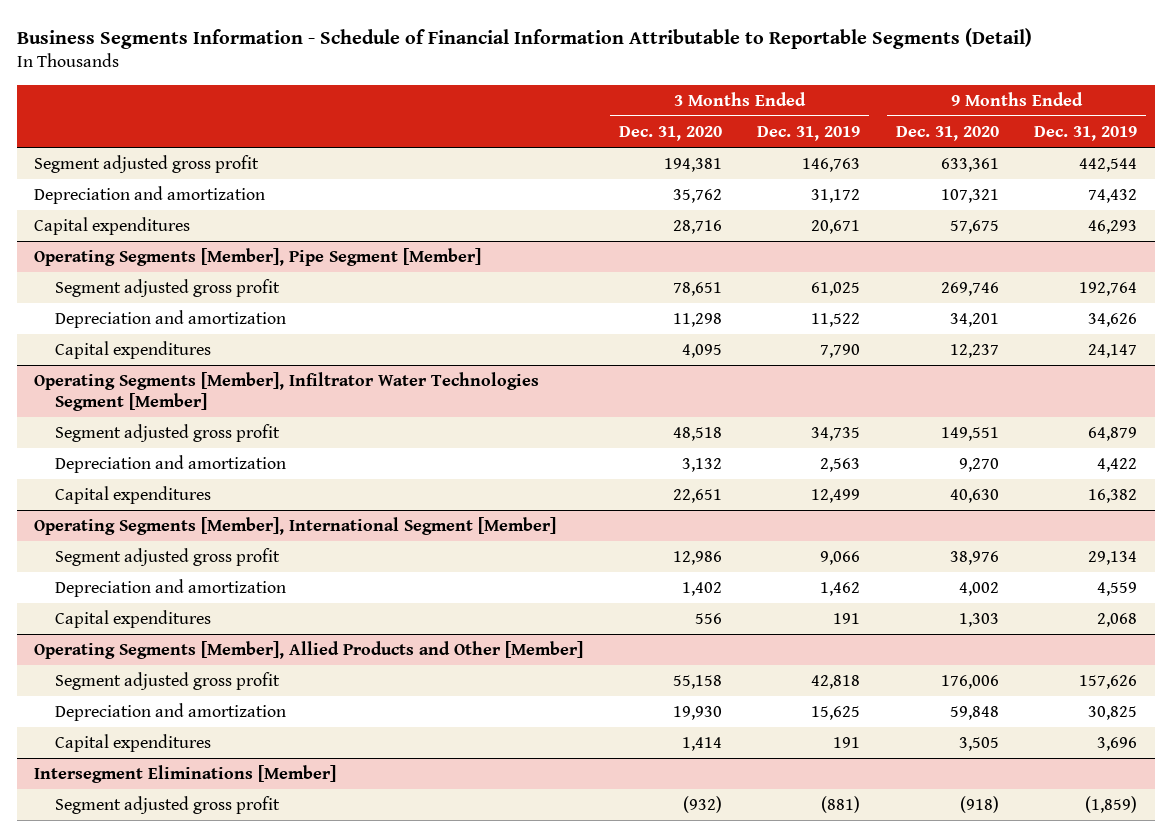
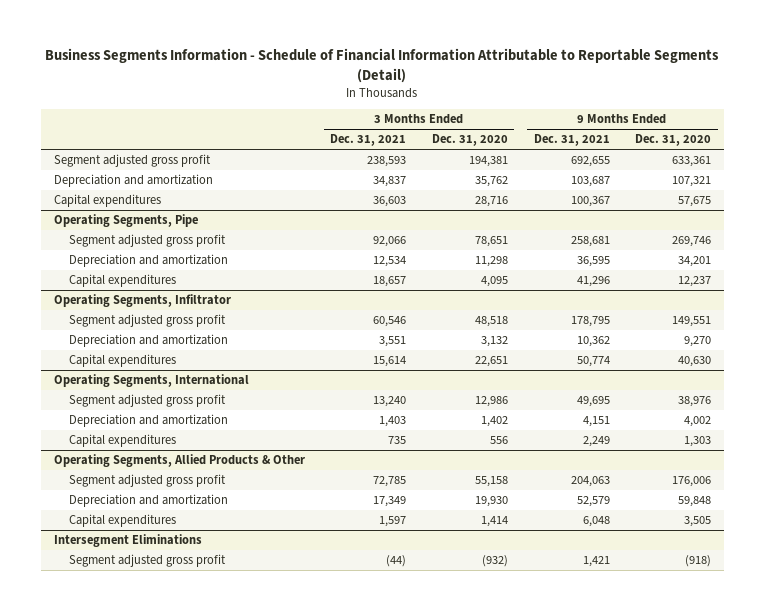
- | 3 Months Ended Dec. 31, 2020 | 3 Months Ended Dec. 31, 2019 | 9 Months Ended Dec. 31, 2020 | 9 Months Ended Dec. 31, 2019
+ | 3 Months Ended Dec. 31, 2021 | 3 Months Ended Dec. 31, 2020 | 9 Months Ended Dec. 31, 2021 | 9 Months Ended Dec. 31, 2020
- Operating Segments [Member], Pipe Segment [Member]
+ Operating Segments, Pipe
- Operating Segments [Member], Infiltrator Water Technologies Segment [Member]
+ Operating Segments, Infiltrator
- Operating Segments [Member], International Segment [Member]
+ Operating Segments, International
- Operating Segments [Member], Allied Products and Other [Member]
+ Operating Segments, Allied Products & Other
- Intersegment Eliminations [Member]
+ Intersegment Eliminations

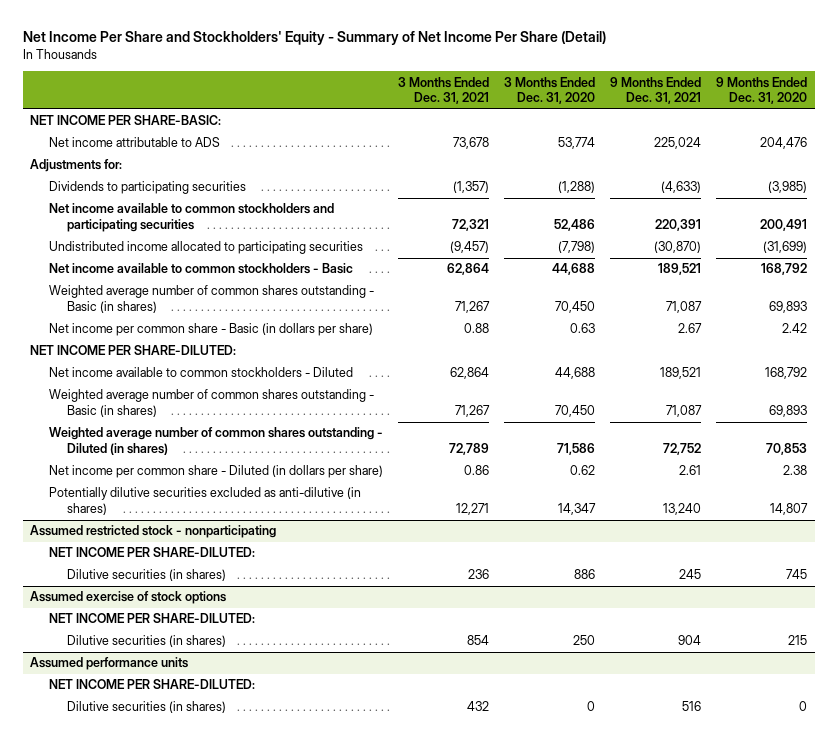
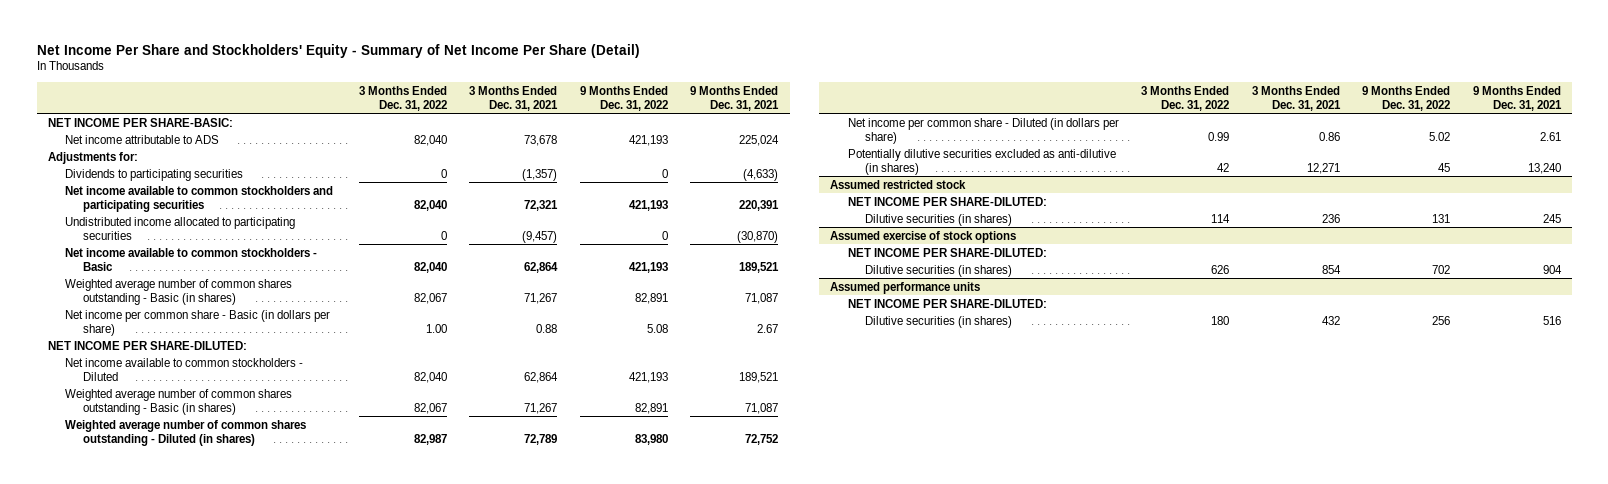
- | 3 Months Ended Dec. 31, 2021 | 3 Months Ended Dec. 31, 2020 | 9 Months Ended Dec. 31, 2021 | 9 Months Ended Dec. 31, 2020
+ | 3 Months Ended Dec. 31, 2022 | 3 Months Ended Dec. 31, 2021 | 9 Months Ended Dec. 31, 2022 | 9 Months Ended Dec. 31, 2021
- Assumed restricted stock - nonparticipating
+ Assumed restricted stock

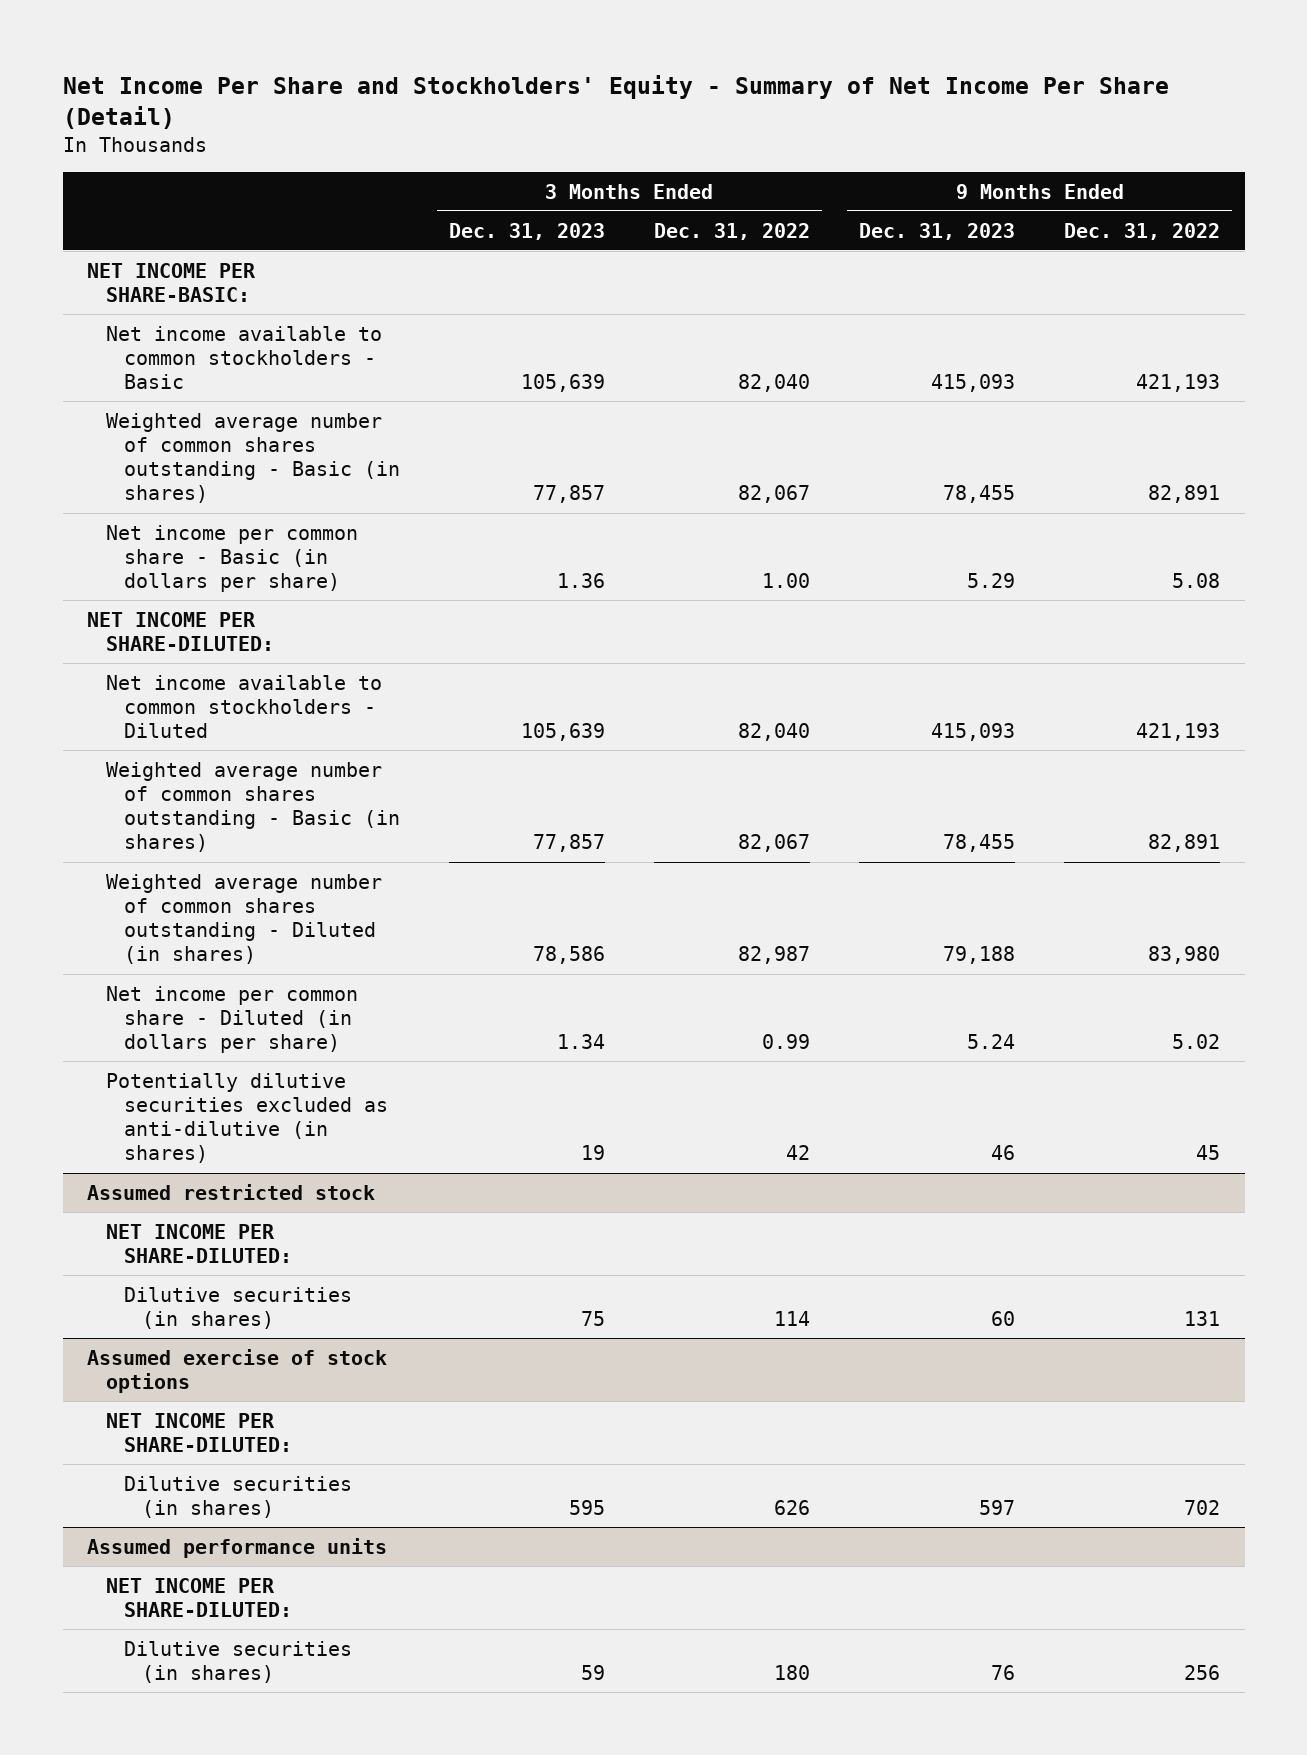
- | 3 Months Ended Dec. 31, 2022 | 3 Months Ended Dec. 31, 2021 | 9 Months Ended Dec. 31, 2022 | 9 Months Ended Dec. 31, 2021
+ | 3 Months Ended Dec. 31, 2023 | 3 Months Ended Dec. 31, 2022 | 9 Months Ended Dec. 31, 2023 | 9 Months Ended Dec. 31, 2022
- Net income attributable to ADS | 82,040 | 73,678 | 421,193 | 225,024
- Adjustments for:
- Dividends to participating securities | 0 | (1,357) | 0 | (4,633)
- Net income available to common stockholders and participating securities | 82,040 | 72,321 | 421,193 | 220,391
- Undistributed income allocated to participating securities | 0 | (9,457) | 0 | (30,870)

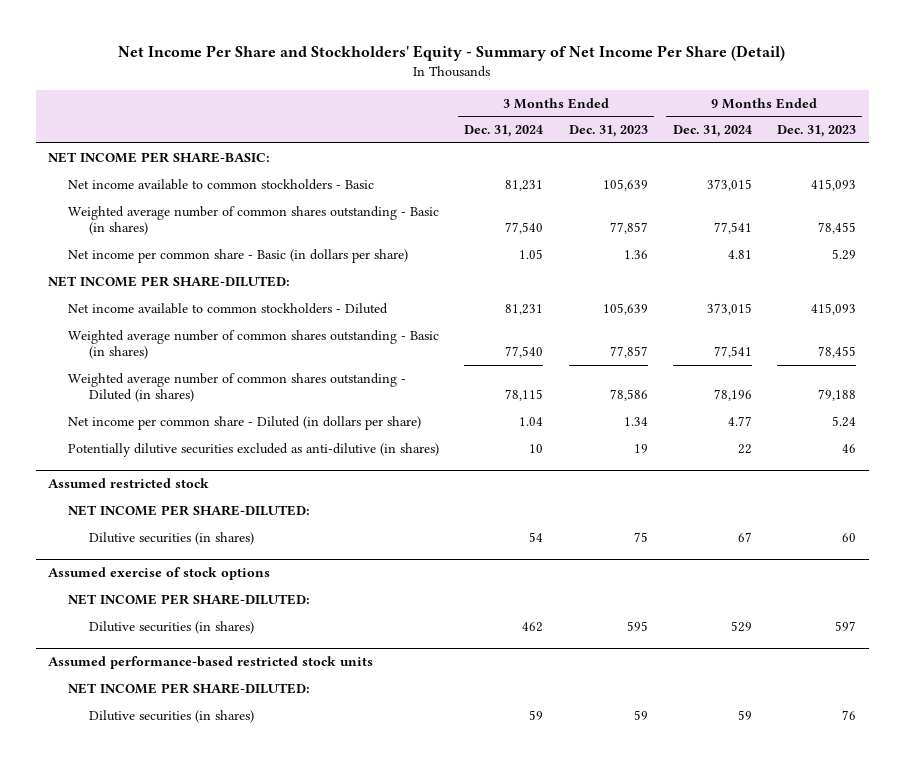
- | 3 Months Ended Dec. 31, 2023 | 3 Months Ended Dec. 31, 2022 | 9 Months Ended Dec. 31, 2023 | 9 Months Ended Dec. 31, 2022
+ | 3 Months Ended Dec. 31, 2024 | 3 Months Ended Dec. 31, 2023 | 9 Months Ended Dec. 31, 2024 | 9 Months Ended Dec. 31, 2023
- Assumed performance units
+ Assumed performance-based restricted stock units

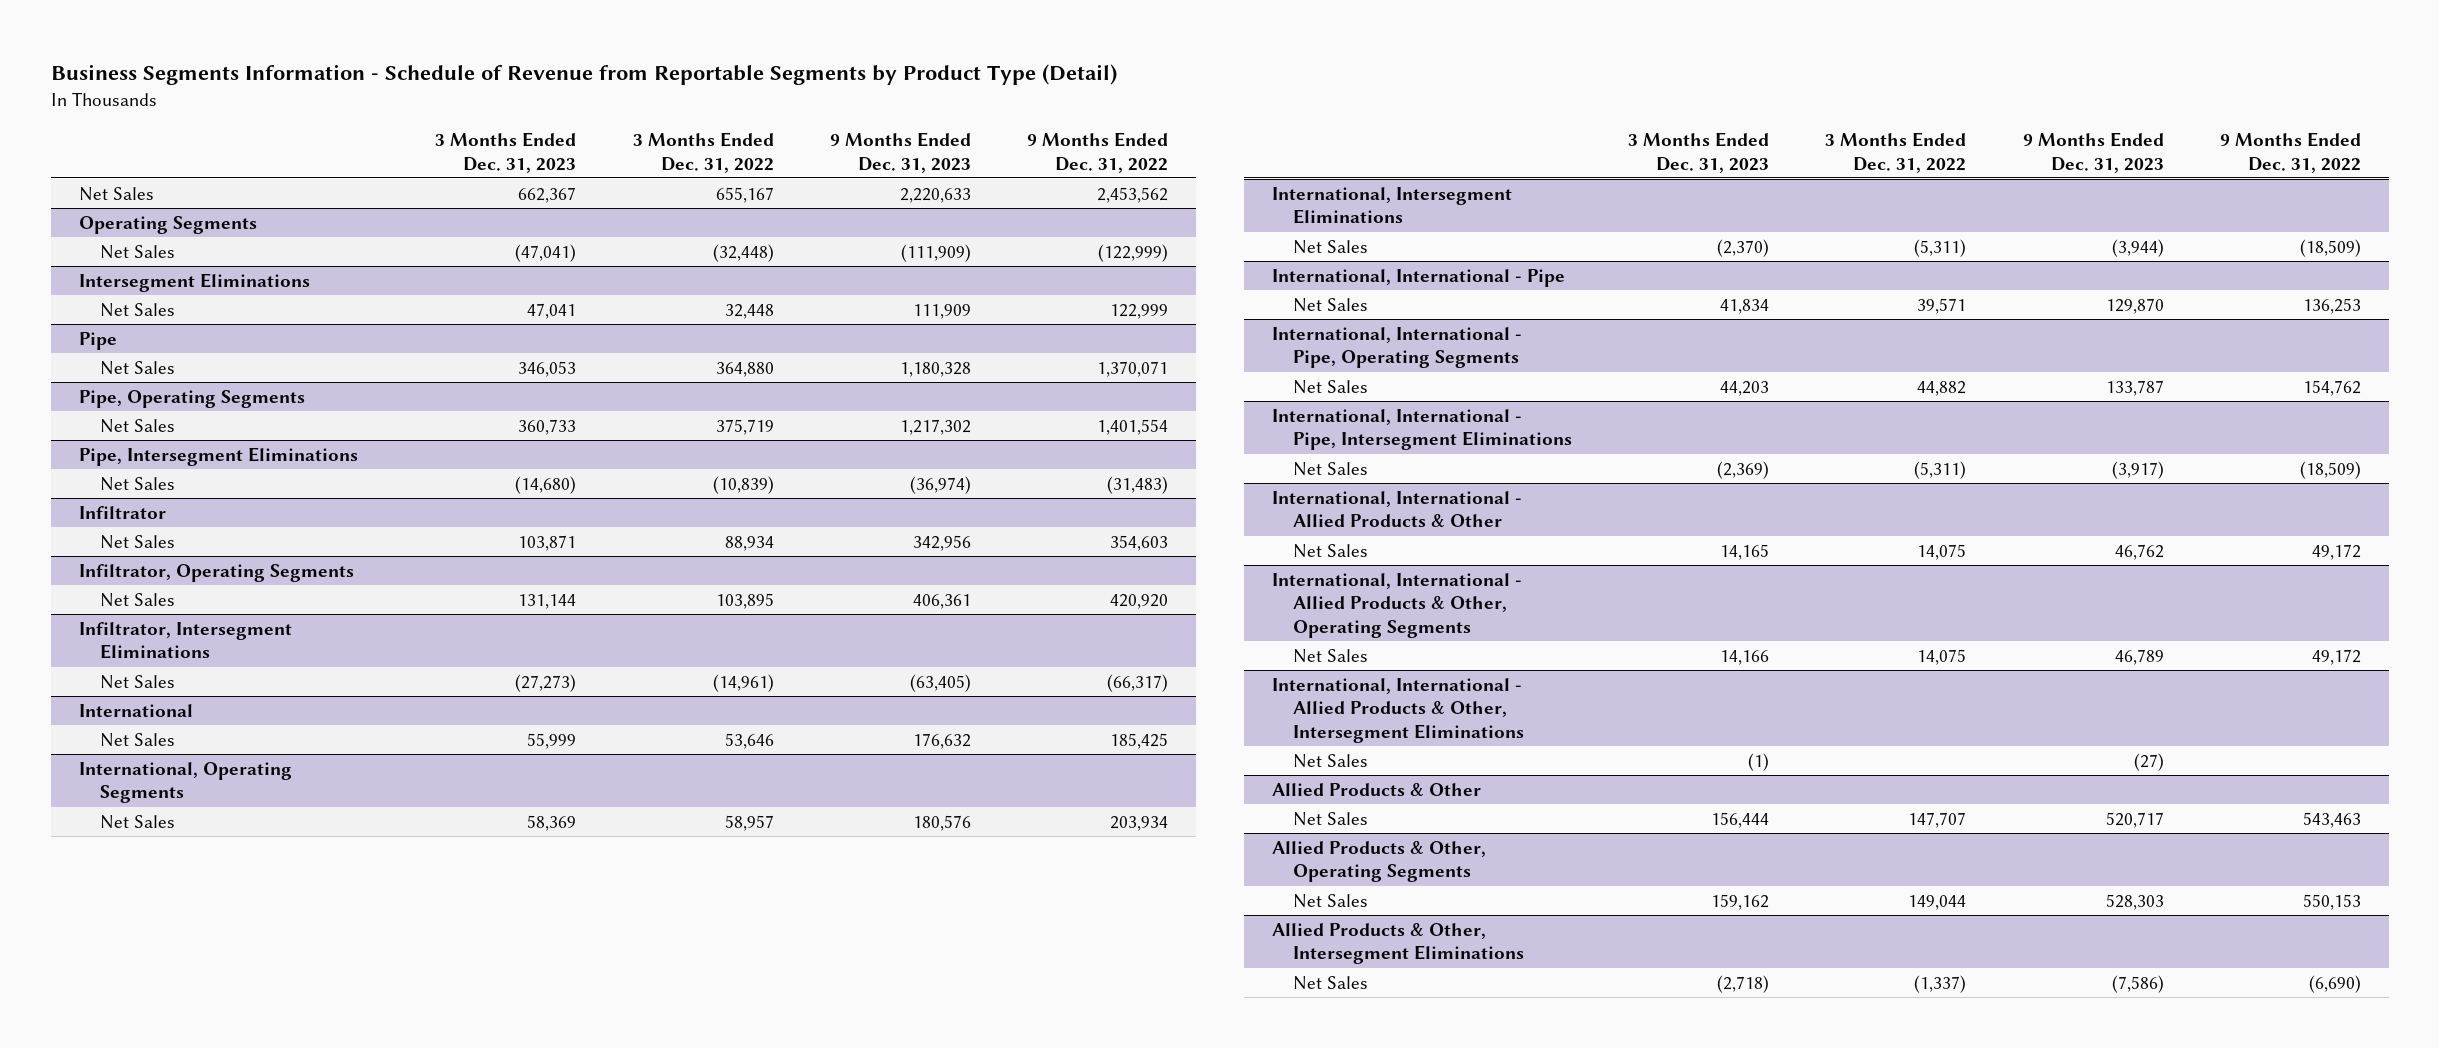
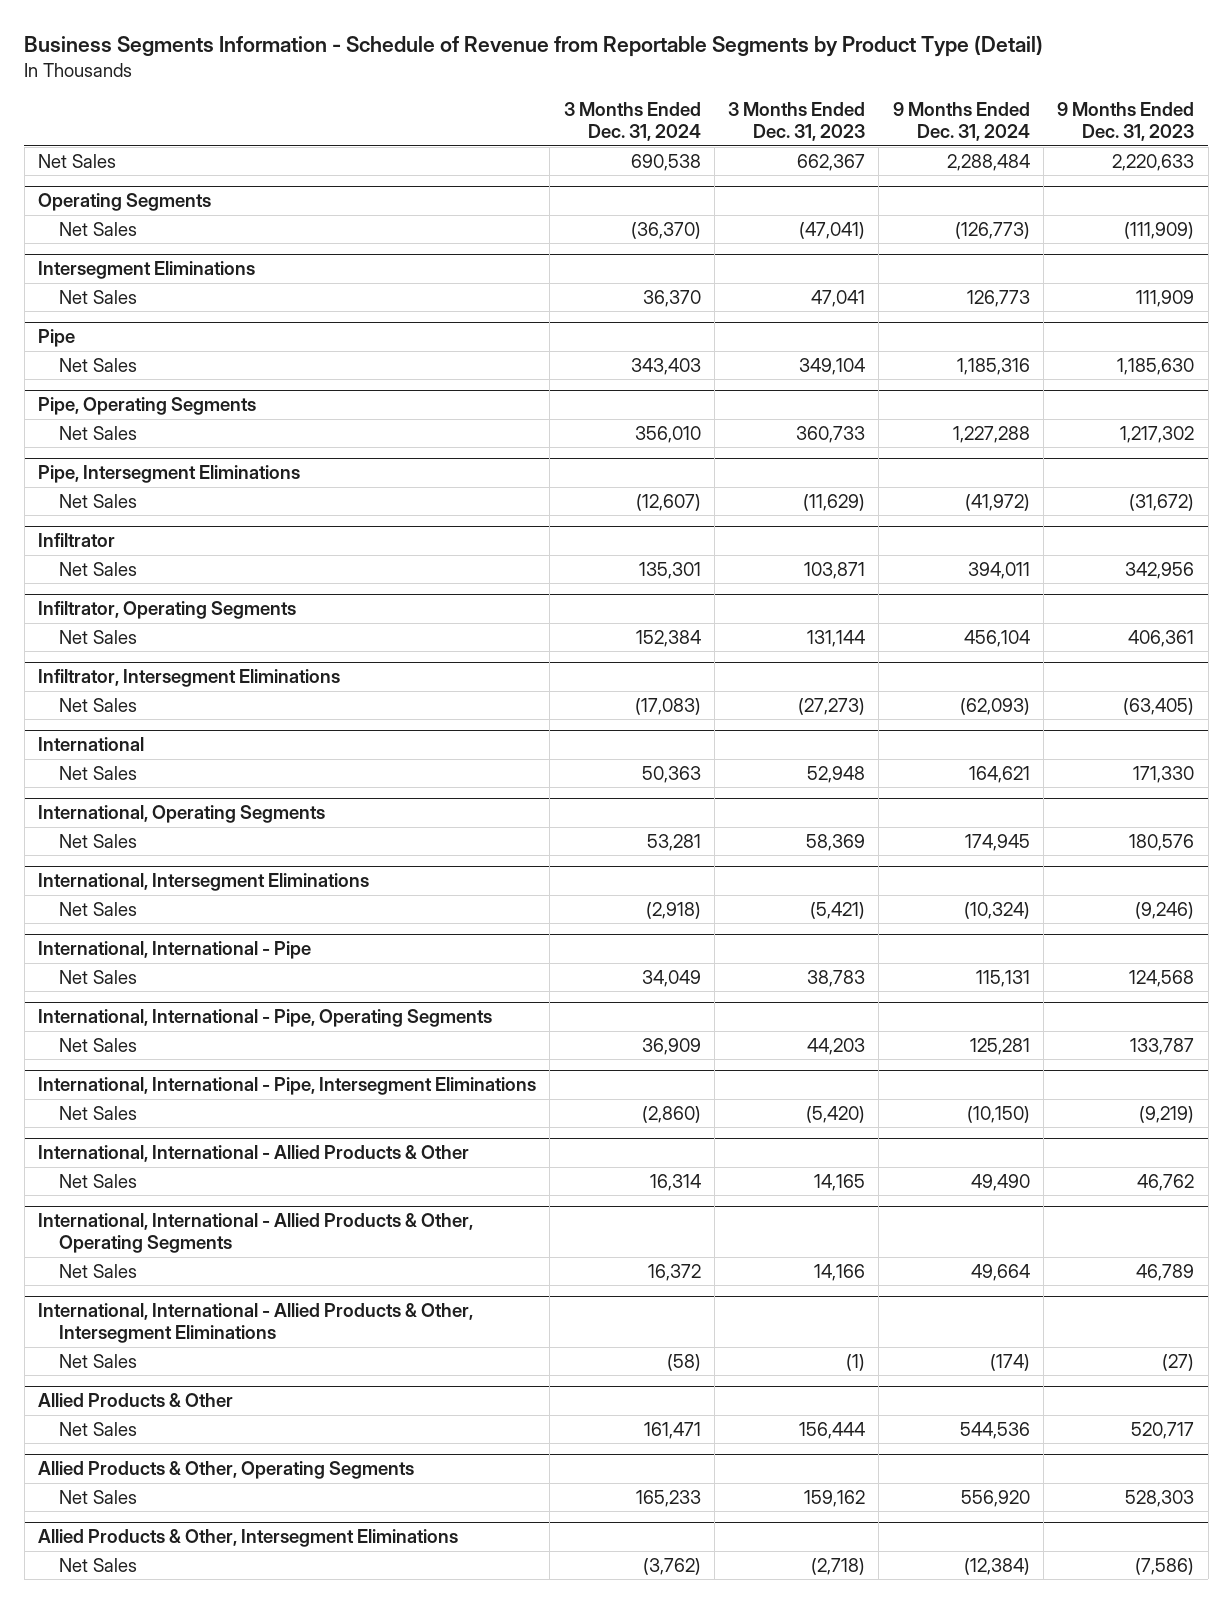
- | 3 Months Ended Dec. 31, 2023 | 3 Months Ended Dec. 31, 2022 | 9 Months Ended Dec. 31, 2023 | 9 Months Ended Dec. 31, 2022
+ | 3 Months Ended Dec. 31, 2024 | 3 Months Ended Dec. 31, 2023 | 9 Months Ended Dec. 31, 2024 | 9 Months Ended Dec. 31, 2023
@ Pipe
- Net Sales | 346,053 | 364,880 | 1,180,328 | 1,370,071
+ Net Sales | 343,403 | 349,104 | 1,185,316 | 1,185,630
@ Pipe, Intersegment Eliminations
- Net Sales | (14,680) | (10,839) | (36,974) | (31,483)
+ Net Sales | (12,607) | (11,629) | (41,972) | (31,672)
@ International
- Net Sales | 55,999 | 53,646 | 176,632 | 185,425
+ Net Sales | 50,363 | 52,948 | 164,621 | 171,330
@ International, Intersegment Eliminations
- Net Sales | (2,370) | (5,311) | (3,944) | (18,509)
+ Net Sales | (2,918) | (5,421) | (10,324) | (9,246)
@ International, International - Pipe
- Net Sales | 41,834 | 39,571 | 129,870 | 136,253
+ Net Sales | 34,049 | 38,783 | 115,131 | 124,568
@ International, International - Pipe, Intersegment Eliminations
- Net Sales | (2,369) | (5,311) | (3,917) | (18,509)
+ Net Sales | (2,860) | (5,420) | (10,150) | (9,219)

